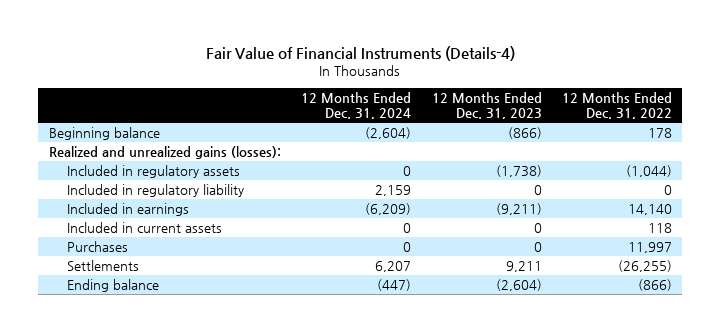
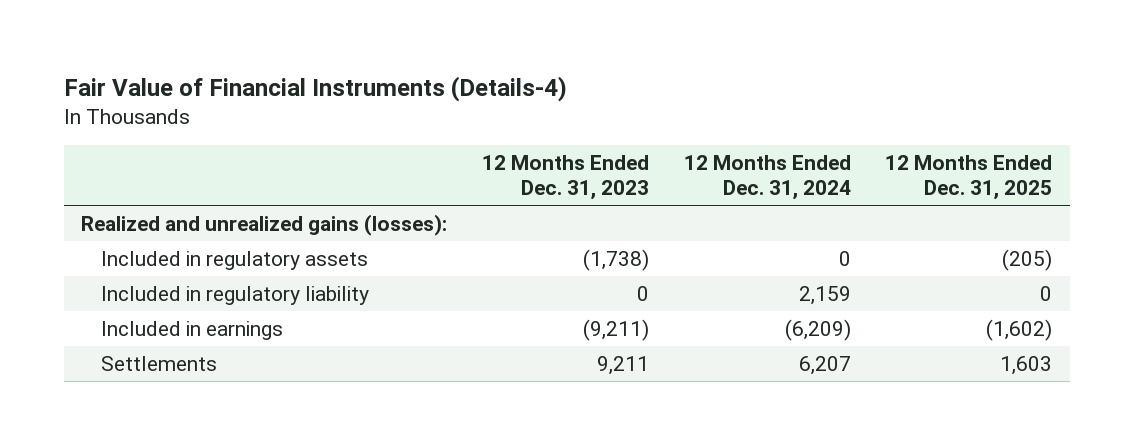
- | 12 Months Ended Dec. 31, 2024 | 12 Months Ended Dec. 31, 2023 | 12 Months Ended Dec. 31, 2022
+ | 12 Months Ended Dec. 31, 2023 | 12 Months Ended Dec. 31, 2024 | 12 Months Ended Dec. 31, 2025
- Beginning balance | (2,604) | (866) | 178
- Included in current assets | 0 | 0 | 118
- Purchases | 0 | 0 | 11,997
- Ending balance | (447) | (2,604) | (866)

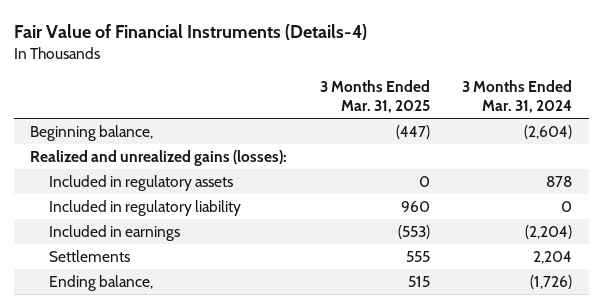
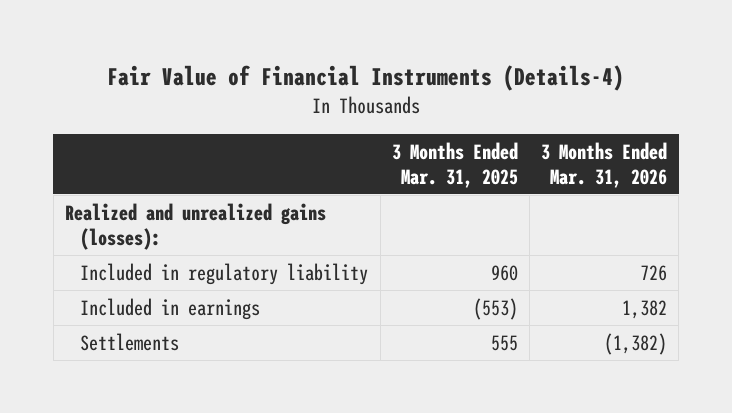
- | 3 Months Ended Mar. 31, 2025 | 3 Months Ended Mar. 31, 2024
+ | 3 Months Ended Mar. 31, 2025 | 3 Months Ended Mar. 31, 2026
- Beginning balance, | (447) | (2,604)
- Included in regulatory assets | 0 | 878
- Ending balance, | 515 | (1,726)

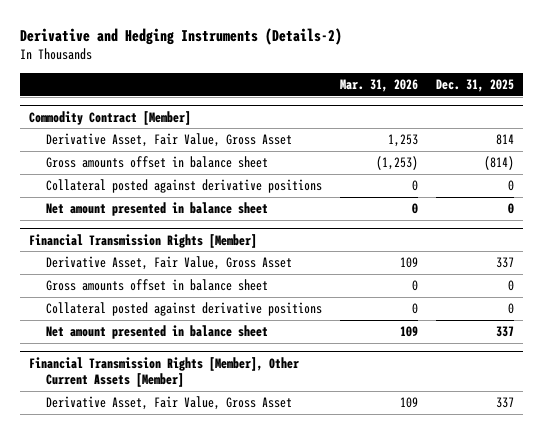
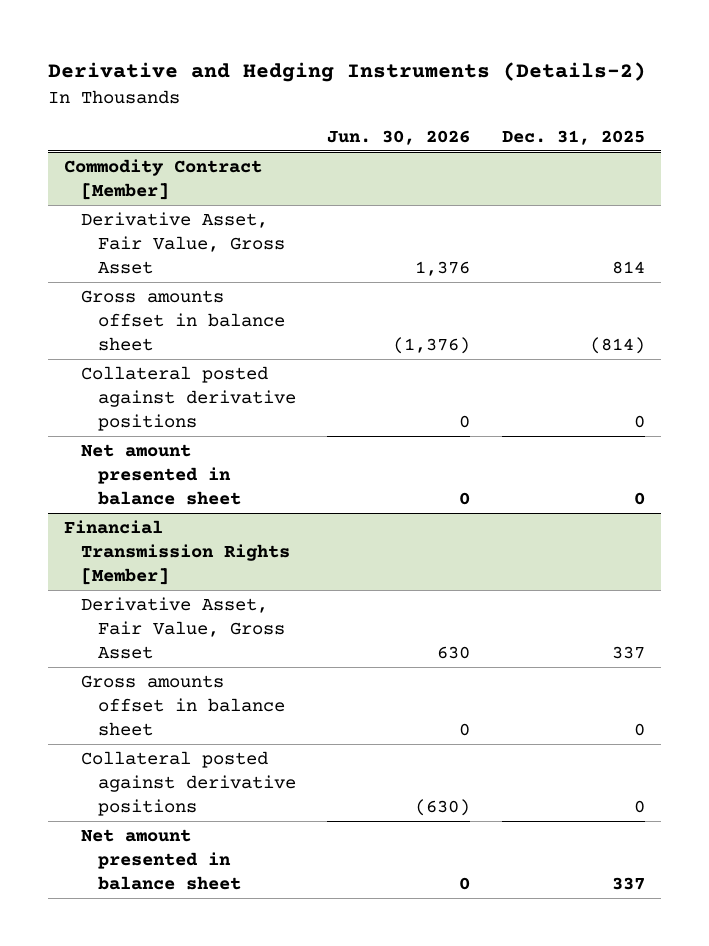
- | Mar. 31, 2026 | Dec. 31, 2025
+ | Jun. 30, 2026 | Dec. 31, 2025
- Financial Transmission Rights [Member], Other Current Assets [Member]
- Derivative Asset, Fair Value, Gross Asset | 109 | 337

